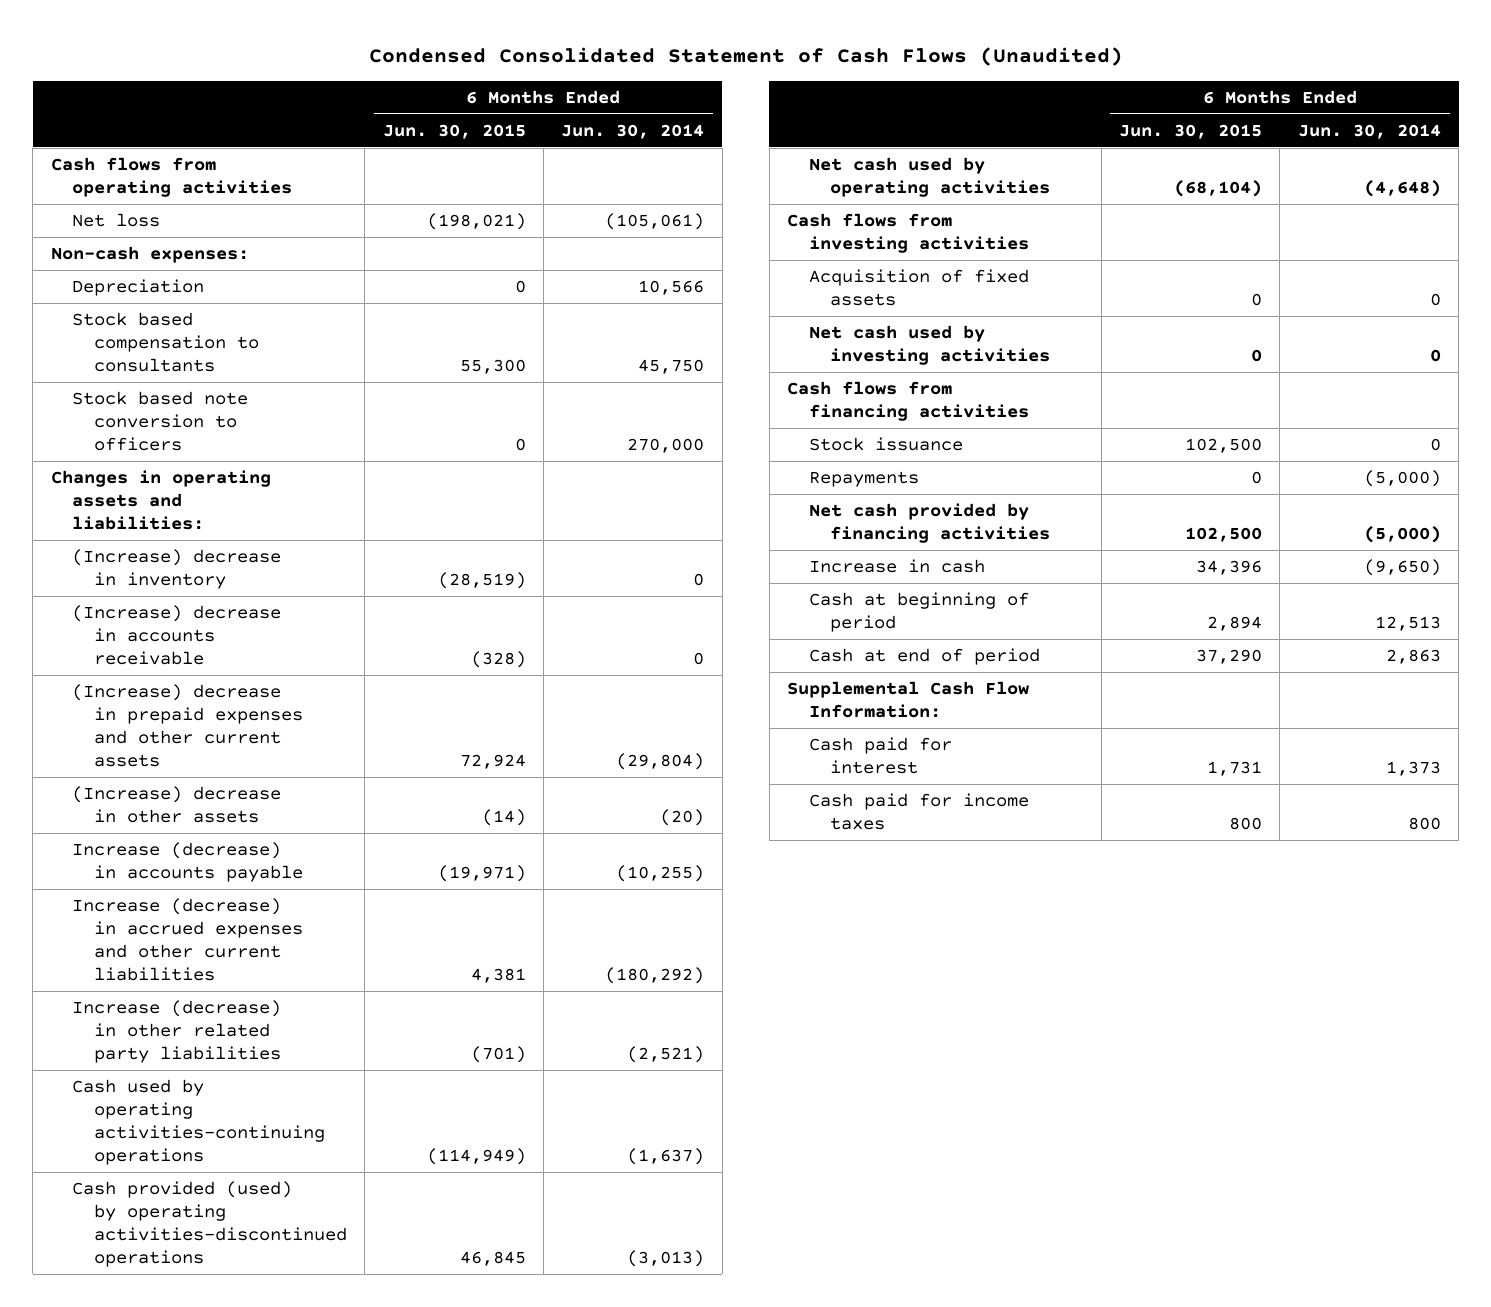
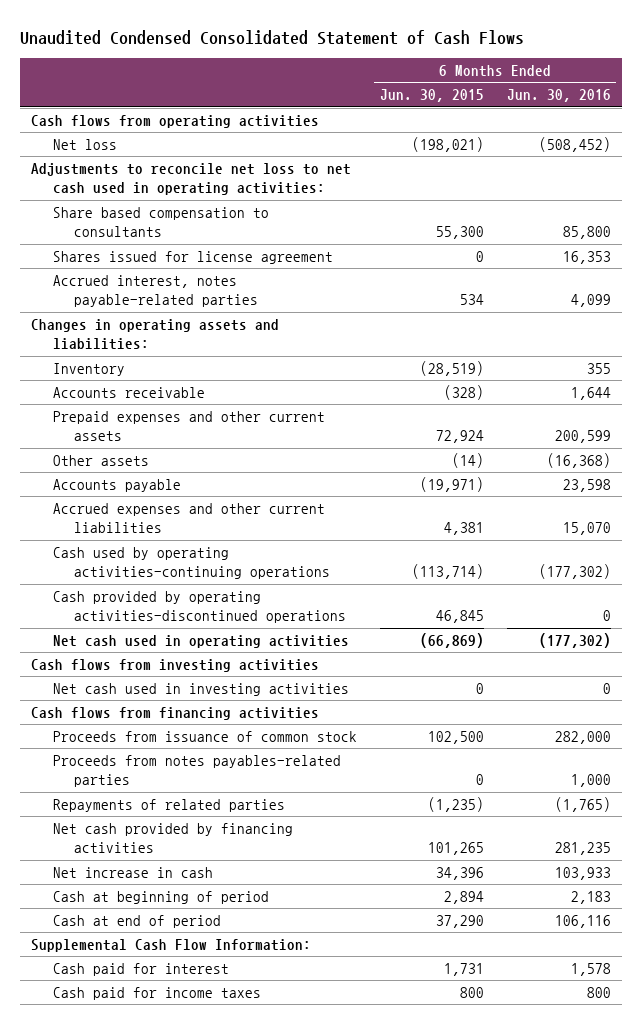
- Condensed Consolidated Statement of Cash Flows (Unaudited)
+ Unaudited Condensed Consolidated Statement of Cash Flows
- | 6 Months Ended Jun. 30, 2015 | 6 Months Ended Jun. 30, 2014
+ | 6 Months Ended Jun. 30, 2015 | 6 Months Ended Jun. 30, 2016
- Non-cash expenses:
- Depreciation | 0 | 10,566
- Stock based compensation to consultants | 55,300 | 45,750
- Stock based note conversion to officers | 0 | 270,000
+ Adjustments to reconcile net loss to net cash used in operating activities:
+ Share based compensation to consultants | 55,300 | 85,800
+ Shares issued for license agreement | 0 | 16,353
+ Accrued interest, notes payable-related parties | 534 | 4,099
- (Increase) decrease in inventory | (28,519) | 0
- (Increase) decrease in accounts receivable | (328) | 0
- (Increase) decrease in prepaid expenses and other current assets | 72,924 | (29,804)
- (Increase) decrease in other assets | (14) | (20)
- Increase (decrease) in accounts payable | (19,971) | (10,255)
- Increase (decrease) in accrued expenses and other current liabilities | 4,381 | (180,292)
- Increase (decrease) in other related party liabilities | (701) | (2,521)
- Cash used by operating activities-continuing operations | (114,949) | (1,637)
- Cash provided (used) by operating activities-discontinued operations | 46,845 | (3,013)
- Net cash used by operating activities | (68,104) | (4,648)
+ Inventory | (28,519) | 355
+ Accounts receivable | (328) | 1,644
+ Prepaid expenses and other current assets | 72,924 | 200,599
+ Other assets | (14) | (16,368)
+ Accounts payable | (19,971) | 23,598
+ Accrued expenses and other current liabilities | 4,381 | 15,070
+ Cash used by operating activities-continuing operations | (113,714) | (177,302)
+ Cash provided by operating activities-discontinued operations | 46,845 | 0
+ Net cash used in operating activities | (66,869) | (177,302)
- Acquisition of fixed assets | 0 | 0
- Net cash used by investing activities | 0 | 0
+ Net cash used in investing activities | 0 | 0
- Stock issuance | 102,500 | 0
- Repayments | 0 | (5,000)
- Net cash provided by financing activities | 102,500 | (5,000)
- Increase in cash | 34,396 | (9,650)
+ Proceeds from issuance of common stock | 102,500 | 282,000
+ Proceeds from notes payables-related parties | 0 | 1,000
+ Repayments of related parties | (1,235) | (1,765)
+ Net cash provided by financing activities | 101,265 | 281,235
+ Net increase in cash | 34,396 | 103,933

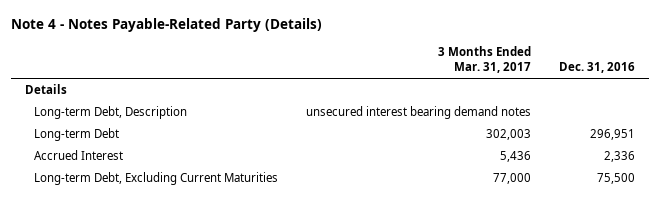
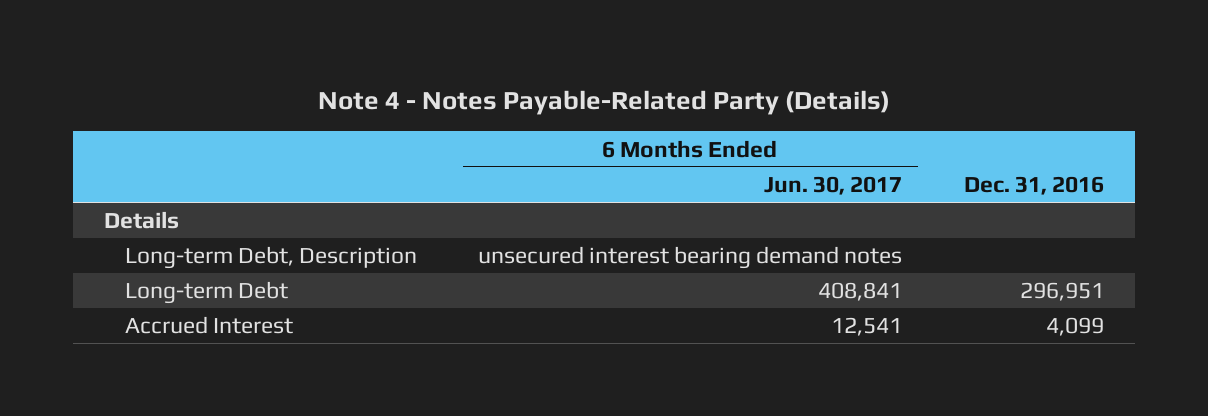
- | 3 Months Ended Mar. 31, 2017 | Dec. 31, 2016
+ | 6 Months Ended Jun. 30, 2017 | Dec. 31, 2016
- Accrued Interest | 5,436 | 2,336
- Long-term Debt, Excluding Current Maturities | 77,000 | 75,500
+ Accrued Interest | 12,541 | 4,099

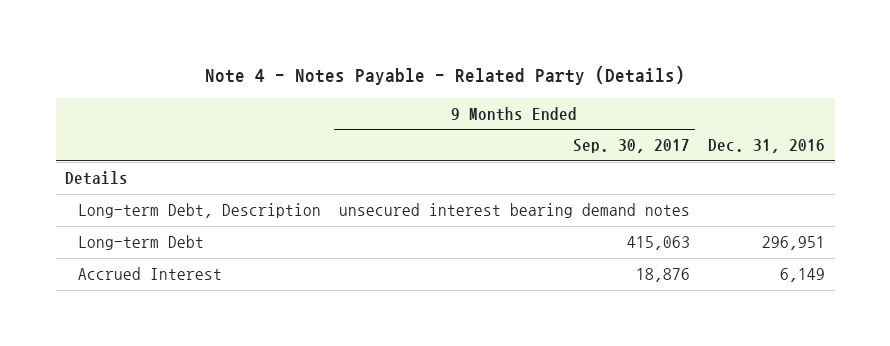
- Note 4 - Notes Payable-Related Party (Details)
+ Note 4 - Notes Payable - Related Party (Details)
- | 6 Months Ended Jun. 30, 2017 | Dec. 31, 2016
+ | 9 Months Ended Sep. 30, 2017 | Dec. 31, 2016
- Accrued Interest | 12,541 | 4,099
+ Accrued Interest | 18,876 | 6,149

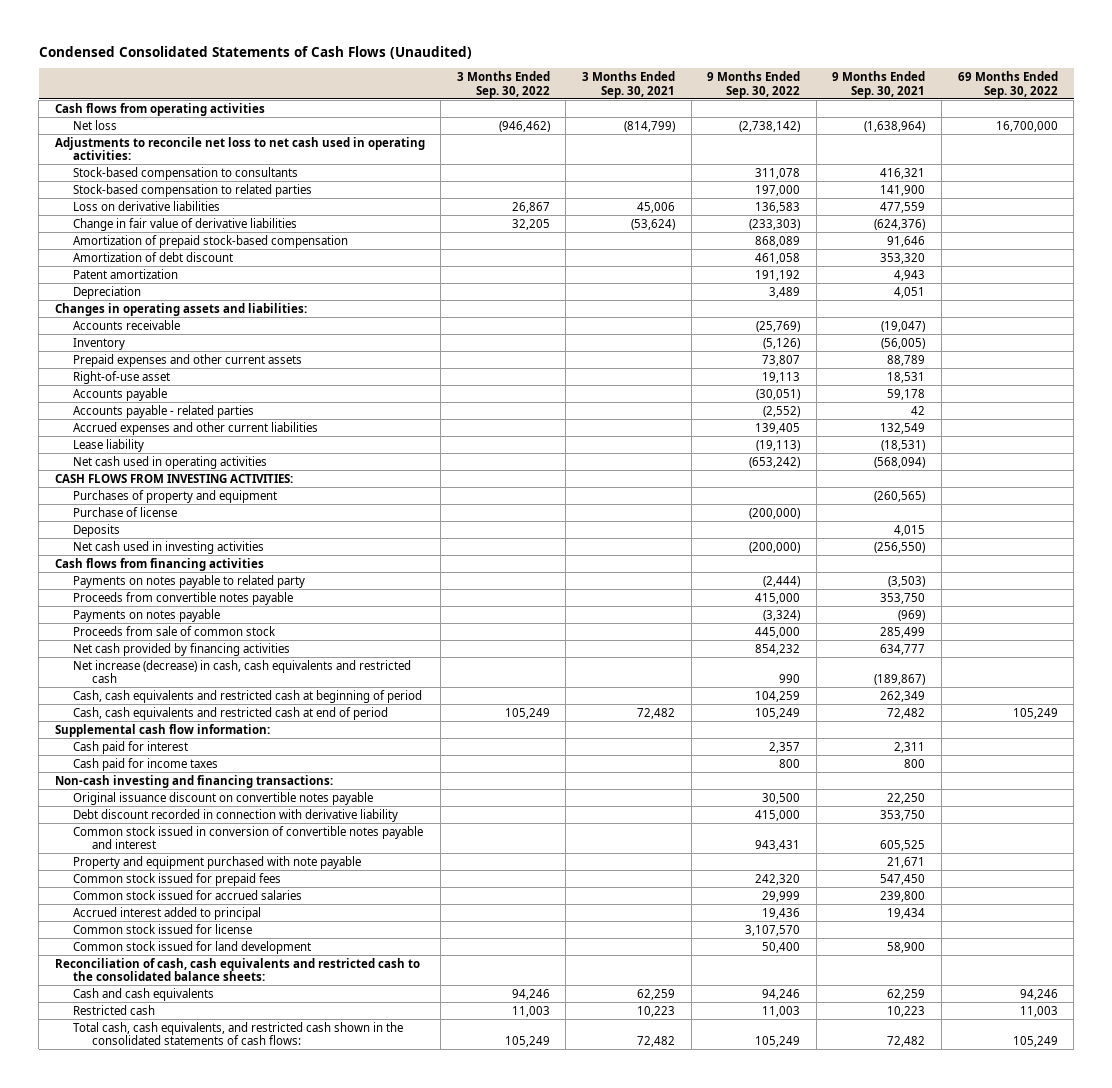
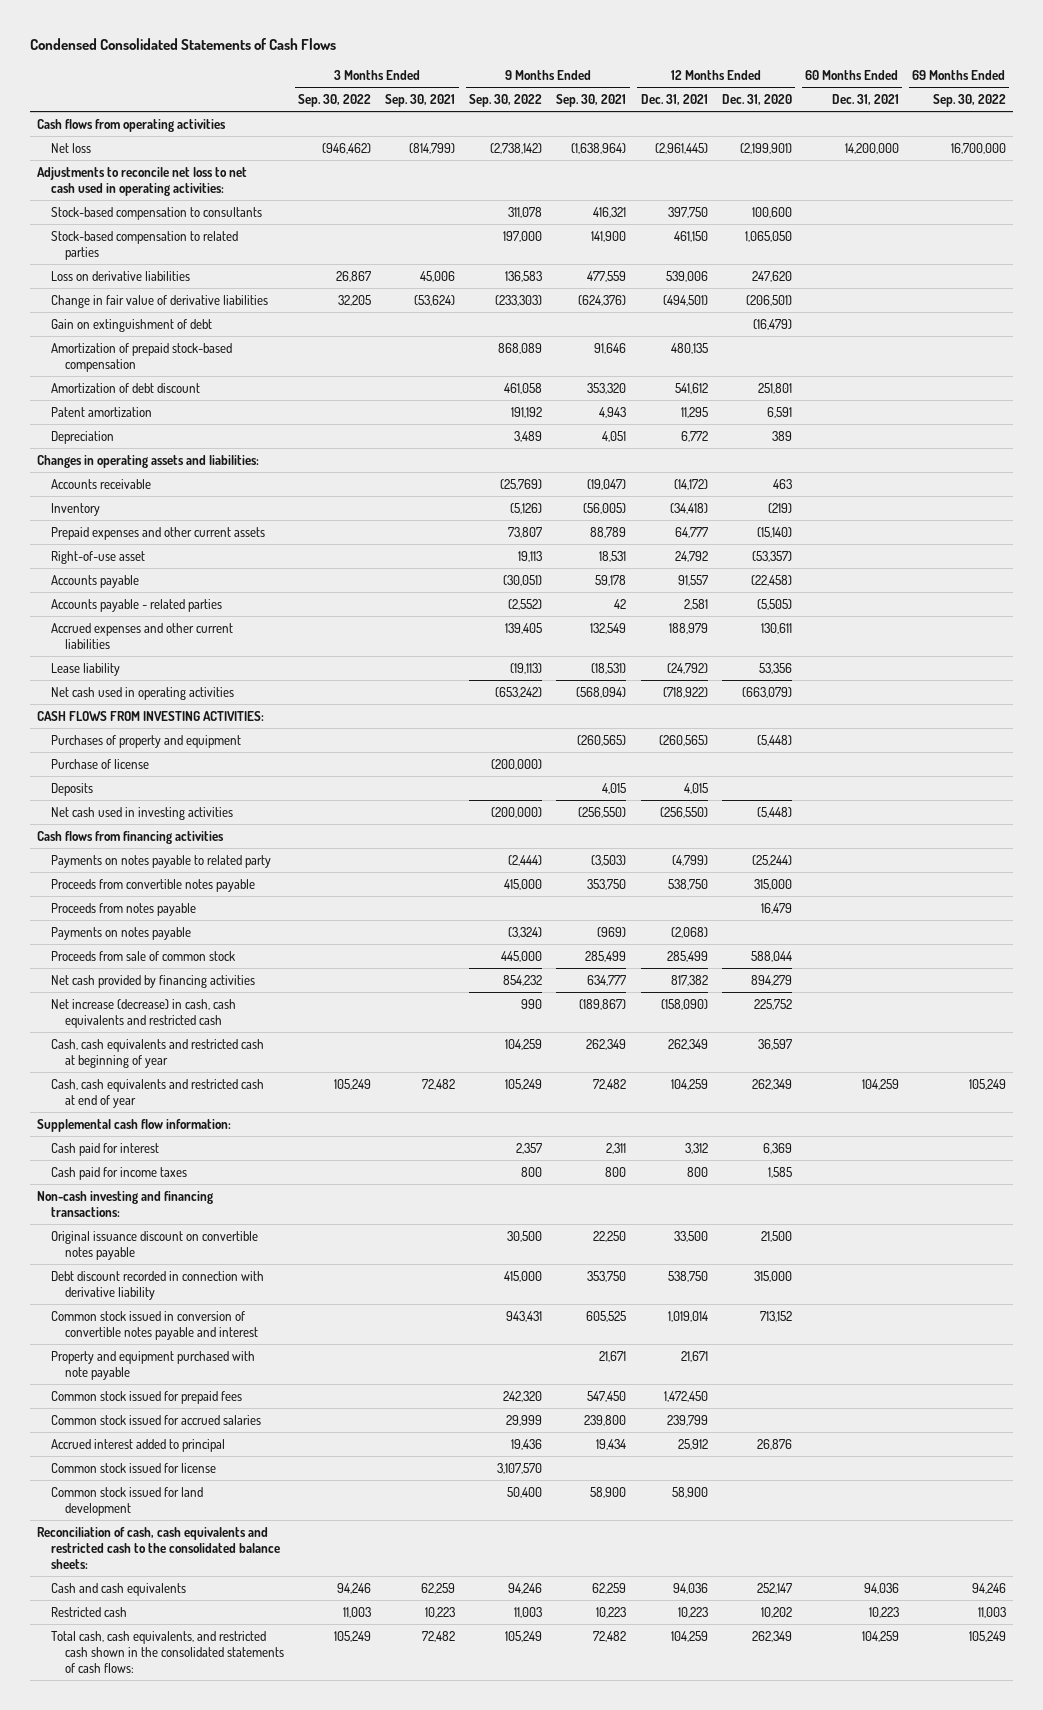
- Condensed Consolidated Statements of Cash Flows (Unaudited)
+ Condensed Consolidated Statements of Cash Flows
- | 3 Months Ended Sep. 30, 2022 | 3 Months Ended Sep. 30, 2021 | 9 Months Ended Sep. 30, 2022 | 9 Months Ended Sep. 30, 2021 | 69 Months Ended Sep. 30, 2022
+ | 3 Months Ended Sep. 30, 2022 | 3 Months Ended Sep. 30, 2021 | 9 Months Ended Sep. 30, 2022 | 9 Months Ended Sep. 30, 2021 | 12 Months Ended Dec. 31, 2021 | 12 Months Ended Dec. 31, 2020 | 60 Months Ended Dec. 31, 2021 | 69 Months Ended Sep. 30, 2022
+ Gain on extinguishment of debt | | | | | | (16,479) | |
+ Proceeds from notes payable | | | | | | 16,479 | |
- Cash, cash equivalents and restricted cash at beginning of period | | | 104,259 | 262,349 |
- Cash, cash equivalents and restricted cash at end of period | 105,249 | 72,482 | 105,249 | 72,482 | 105,249
+ Cash, cash equivalents and restricted cash at beginning of year | | | 104,259 | 262,349 | 262,349 | 36,597 | |
+ Cash, cash equivalents and restricted cash at end of year | 105,249 | 72,482 | 105,249 | 72,482 | 104,259 | 262,349 | 104,259 | 105,249

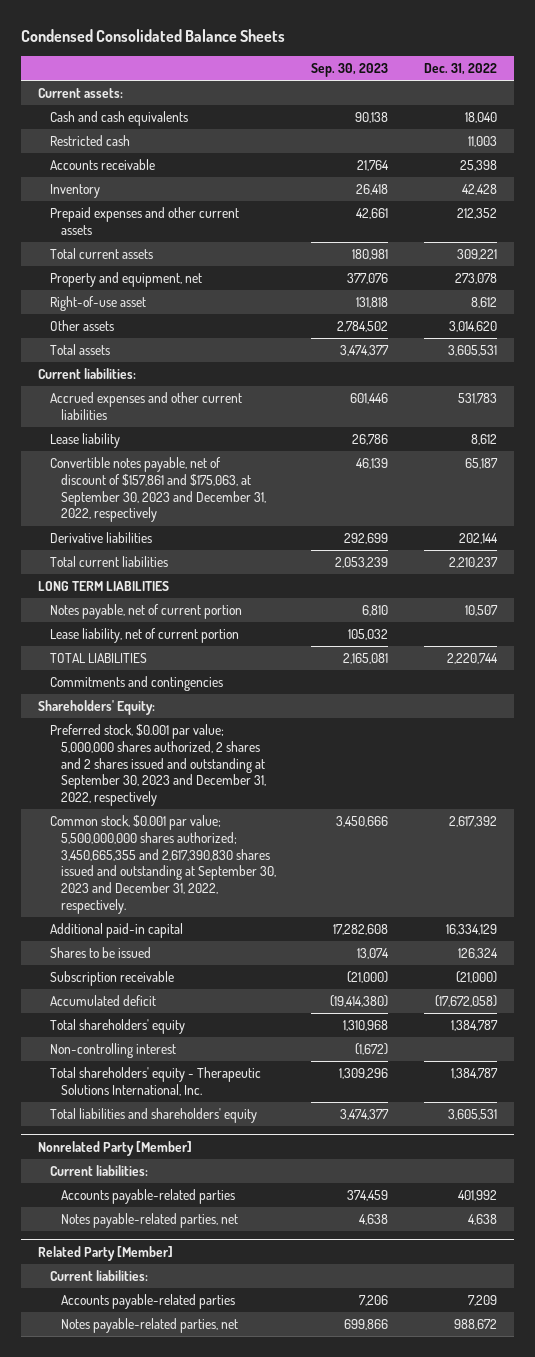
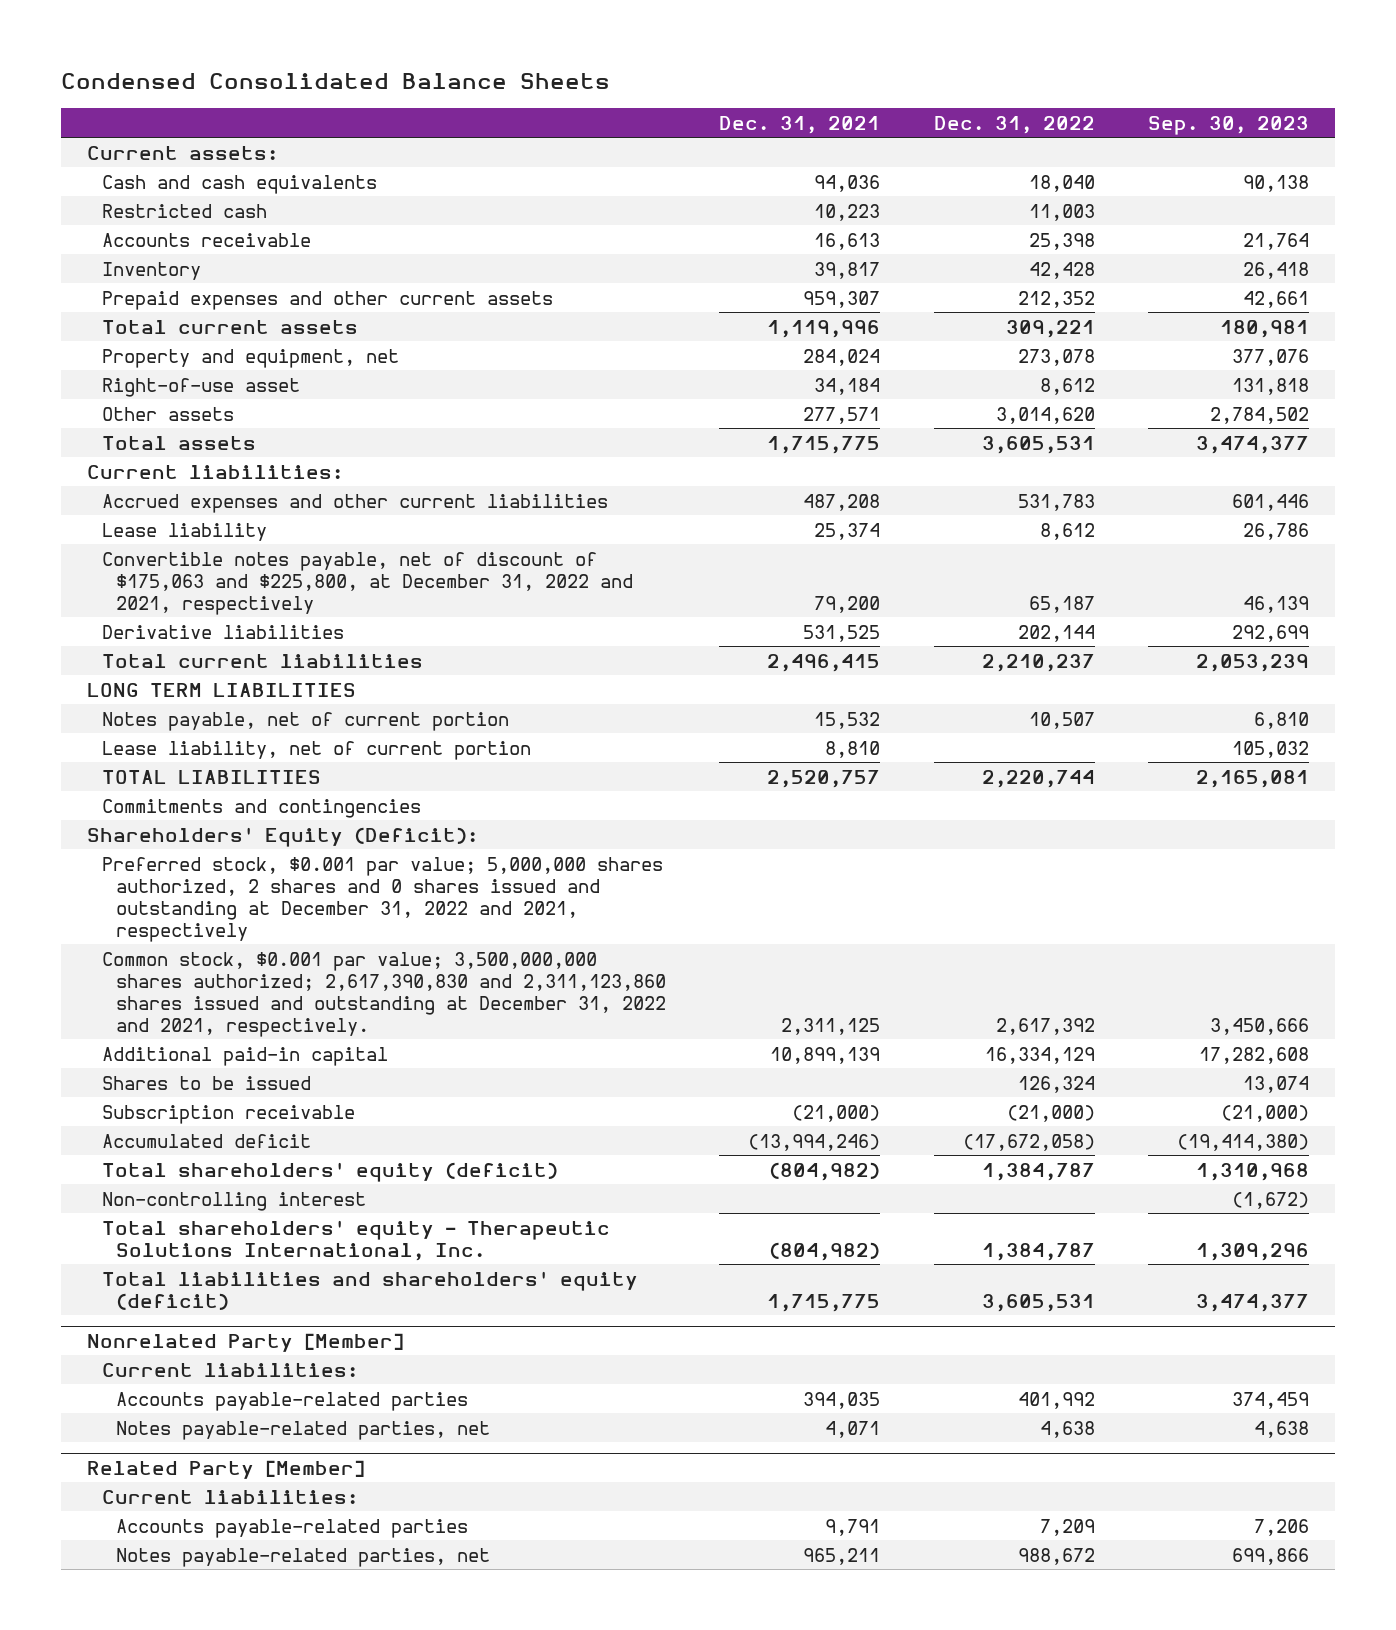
- | Sep. 30, 2023 | Dec. 31, 2022
+ | Dec. 31, 2021 | Dec. 31, 2022 | Sep. 30, 2023
- Convertible notes payable, net of discount of $157,861 and $175,063, at September 30, 2023 and December 31, 2022, respectively | 46,139 | 65,187
+ Convertible notes payable, net of discount of $175,063 and $225,800, at December 31, 2022 and 2021, respectively | 79,200 | 65,187 | 46,139
- Shareholders' Equity:
- Preferred stock, $0.001 par value; 5,000,000 shares authorized, 2 shares and 2 shares issued and outstanding at September 30, 2023 and December 31, 2022, respectively
- Common stock, $0.001 par value; 5,500,000,000 shares authorized; 3,450,665,355 and 2,617,390,830 shares issued and outstanding at September 30, 2023 and December 31, 2022, respectively. | 3,450,666 | 2,617,392
+ Shareholders' Equity (Deficit):
+ Preferred stock, $0.001 par value; 5,000,000 shares authorized, 2 shares and 0 shares issued and outstanding at December 31, 2022 and 2021, respectively
+ Common stock, $0.001 par value; 3,500,000,000 shares authorized; 2,617,390,830 and 2,311,123,860 shares issued and outstanding at December 31, 2022 and 2021, respectively. | 2,311,125 | 2,617,392 | 3,450,666
- Total shareholders' equity | 1,310,968 | 1,384,787
+ Total shareholders' equity (deficit) | (804,982) | 1,384,787 | 1,310,968
- Total liabilities and shareholders' equity | 3,474,377 | 3,605,531
+ Total liabilities and shareholders' equity (deficit) | 1,715,775 | 3,605,531 | 3,474,377

